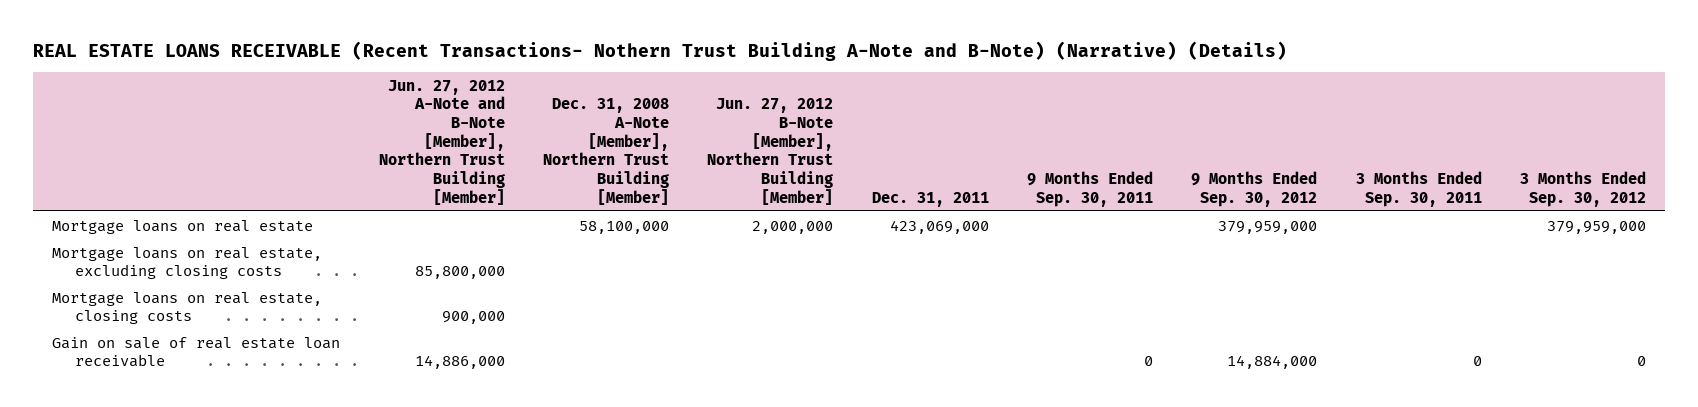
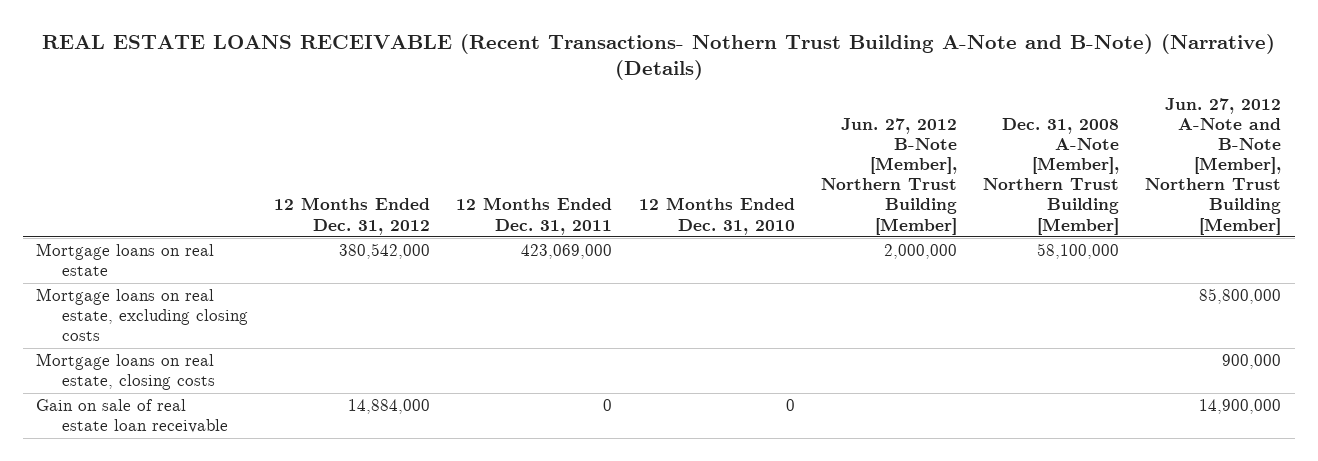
- | Jun. 27, 2012 A-Note and B-Note [Member], Northern Trust Building [Member] | Dec. 31, 2008 A-Note [Member], Northern Trust Building [Member] | Jun. 27, 2012 B-Note [Member], Northern Trust Building [Member] | Dec. 31, 2011 | 9 Months Ended Sep. 30, 2011 | 9 Months Ended Sep. 30, 2012 | 3 Months Ended Sep. 30, 2011 | 3 Months Ended Sep. 30, 2012
+ | 12 Months Ended Dec. 31, 2012 | 12 Months Ended Dec. 31, 2011 | 12 Months Ended Dec. 31, 2010 | Jun. 27, 2012 B-Note [Member], Northern Trust Building [Member] | Dec. 31, 2008 A-Note [Member], Northern Trust Building [Member] | Jun. 27, 2012 A-Note and B-Note [Member], Northern Trust Building [Member]
- Gain on sale of real estate loan receivable | 14,886,000 | | | | 0 | 14,884,000 | 0 | 0
+ Gain on sale of real estate loan receivable | 14,884,000 | 0 | 0 | | | 14,900,000

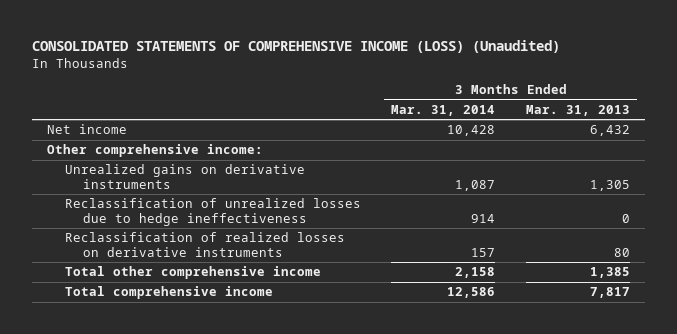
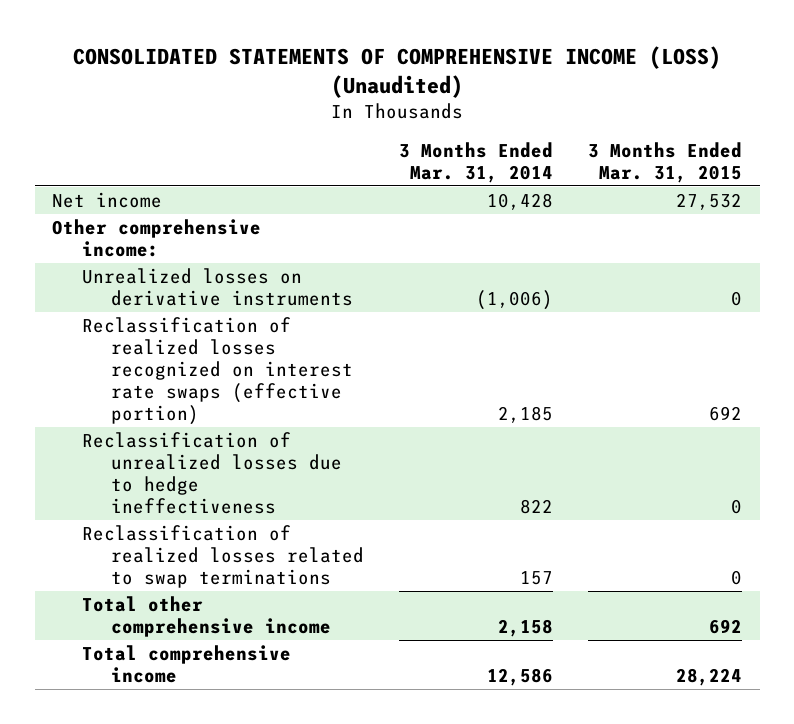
- | 3 Months Ended Mar. 31, 2014 | 3 Months Ended Mar. 31, 2013
+ | 3 Months Ended Mar. 31, 2014 | 3 Months Ended Mar. 31, 2015
- Unrealized gains on derivative instruments | 1,087 | 1,305
- Reclassification of unrealized losses due to hedge ineffectiveness | 914 | 0
- Reclassification of realized losses on derivative instruments | 157 | 80
+ Unrealized losses on derivative instruments | (1,006) | 0
+ Reclassification of realized losses recognized on interest rate swaps (effective portion) | 2,185 | 692
+ Reclassification of unrealized losses due to hedge ineffectiveness | 822 | 0
+ Reclassification of realized losses related to swap terminations | 157 | 0

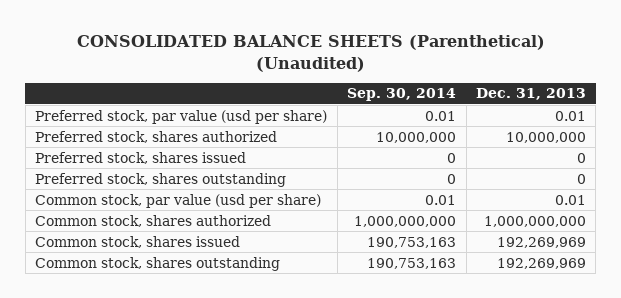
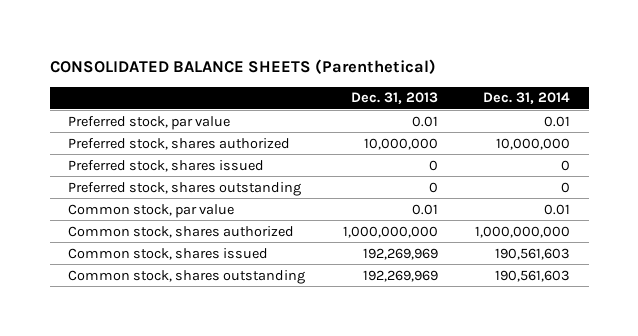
- CONSOLIDATED BALANCE SHEETS (Parenthetical) (Unaudited)
+ CONSOLIDATED BALANCE SHEETS (Parenthetical)
- | Sep. 30, 2014 | Dec. 31, 2013
+ | Dec. 31, 2013 | Dec. 31, 2014
- Preferred stock, par value (usd per share) | 0.01 | 0.01
+ Preferred stock, par value | 0.01 | 0.01
- Common stock, par value (usd per share) | 0.01 | 0.01
+ Common stock, par value | 0.01 | 0.01

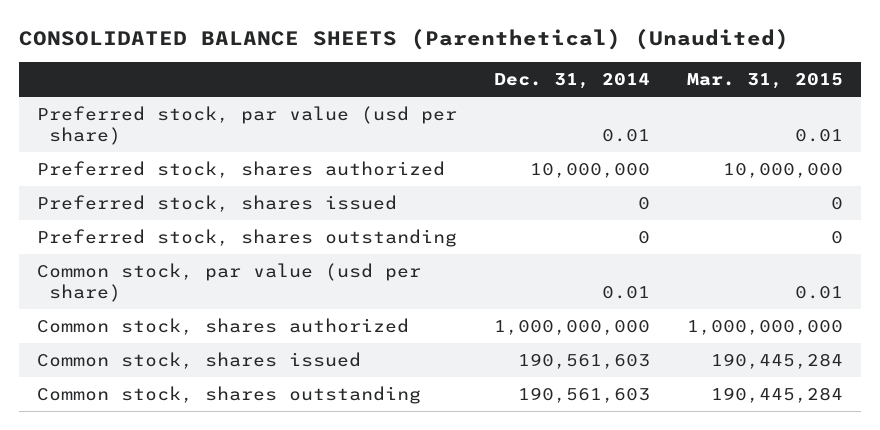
- CONSOLIDATED BALANCE SHEETS (Parenthetical)
+ CONSOLIDATED BALANCE SHEETS (Parenthetical) (Unaudited)
- | Dec. 31, 2013 | Dec. 31, 2014
+ | Dec. 31, 2014 | Mar. 31, 2015
- Preferred stock, par value | 0.01 | 0.01
+ Preferred stock, par value (usd per share) | 0.01 | 0.01
- Common stock, par value | 0.01 | 0.01
+ Common stock, par value (usd per share) | 0.01 | 0.01

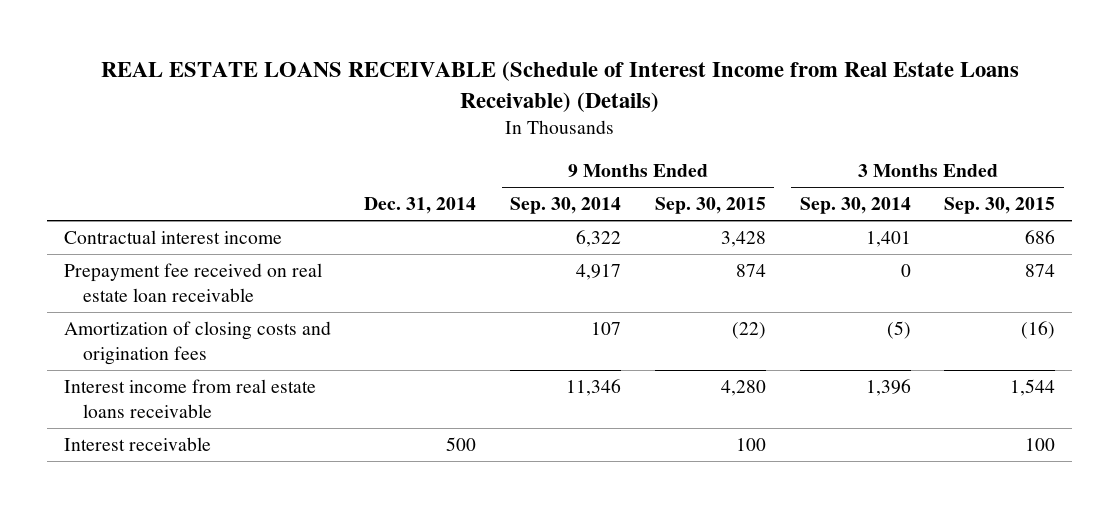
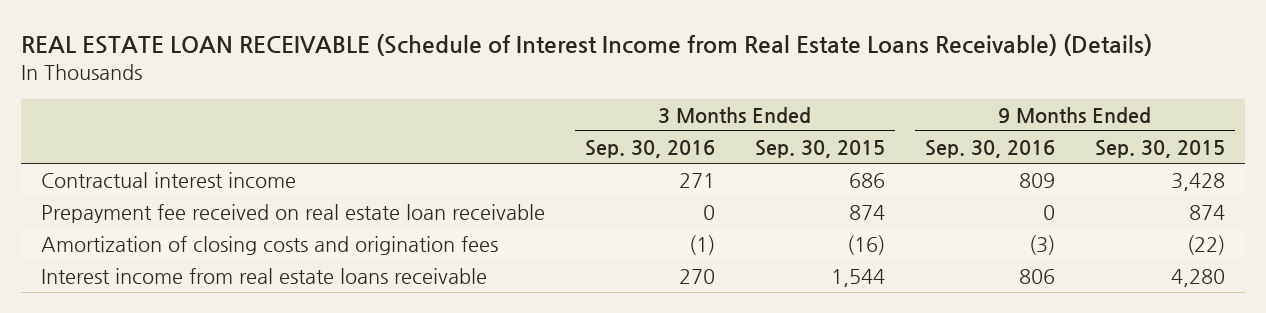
- REAL ESTATE LOANS RECEIVABLE (Schedule of Interest Income from Real Estate Loans Receivable) (Details)
+ REAL ESTATE LOAN RECEIVABLE (Schedule of Interest Income from Real Estate Loans Receivable) (Details)
- | Dec. 31, 2014 | 9 Months Ended Sep. 30, 2014 | 9 Months Ended Sep. 30, 2015 | 3 Months Ended Sep. 30, 2014 | 3 Months Ended Sep. 30, 2015
+ | 3 Months Ended Sep. 30, 2016 | 3 Months Ended Sep. 30, 2015 | 9 Months Ended Sep. 30, 2016 | 9 Months Ended Sep. 30, 2015
- Interest receivable | 500 | | 100 | | 100

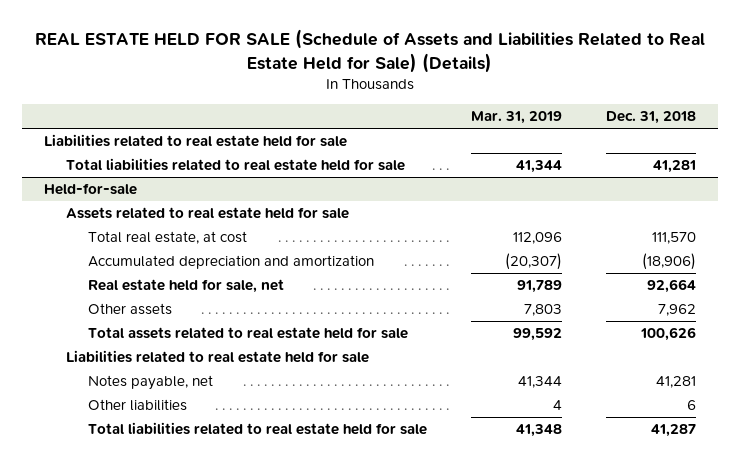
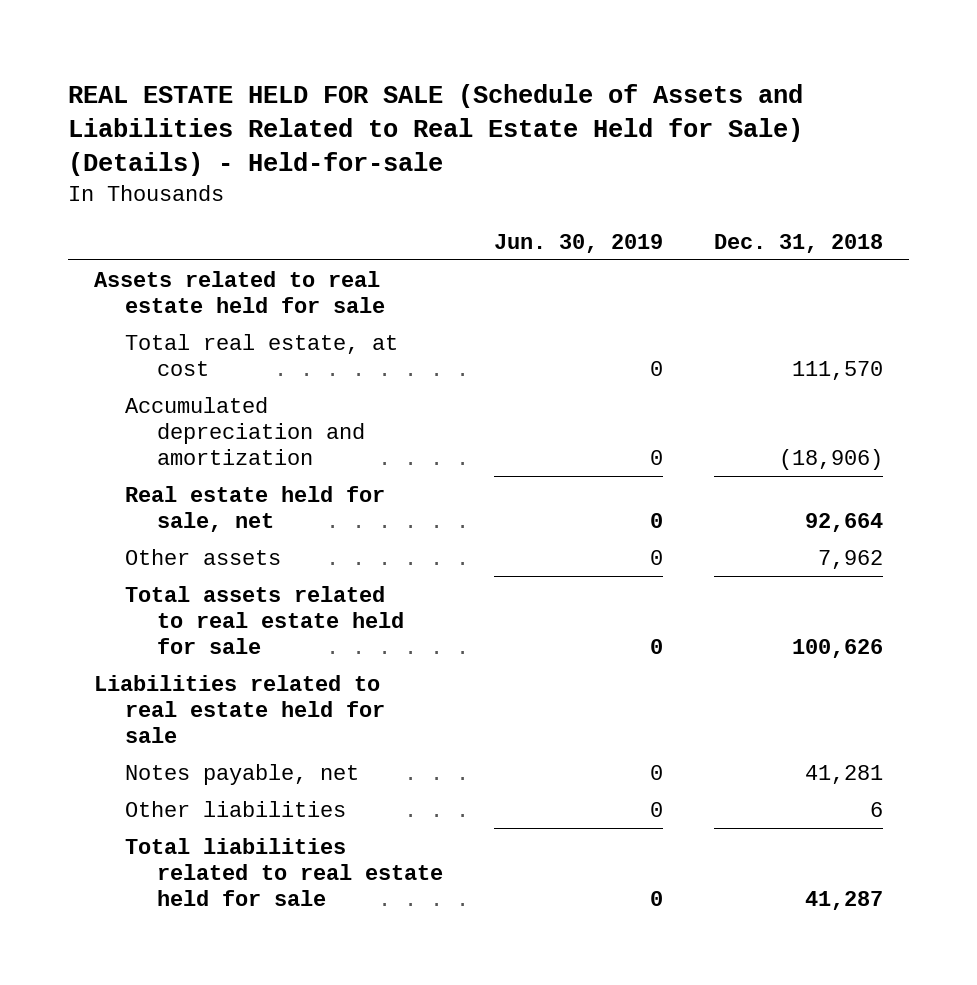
- REAL ESTATE HELD FOR SALE (Schedule of Assets and Liabilities Related to Real Estate Held for Sale) (Details)
+ REAL ESTATE HELD FOR SALE (Schedule of Assets and Liabilities Related to Real Estate Held for Sale) (Details) - Held-for-sale
- | Mar. 31, 2019 | Dec. 31, 2018
+ | Jun. 30, 2019 | Dec. 31, 2018
- Liabilities related to real estate held for sale
- Total liabilities related to real estate held for sale | 41,344 | 41,281
- Held-for-sale

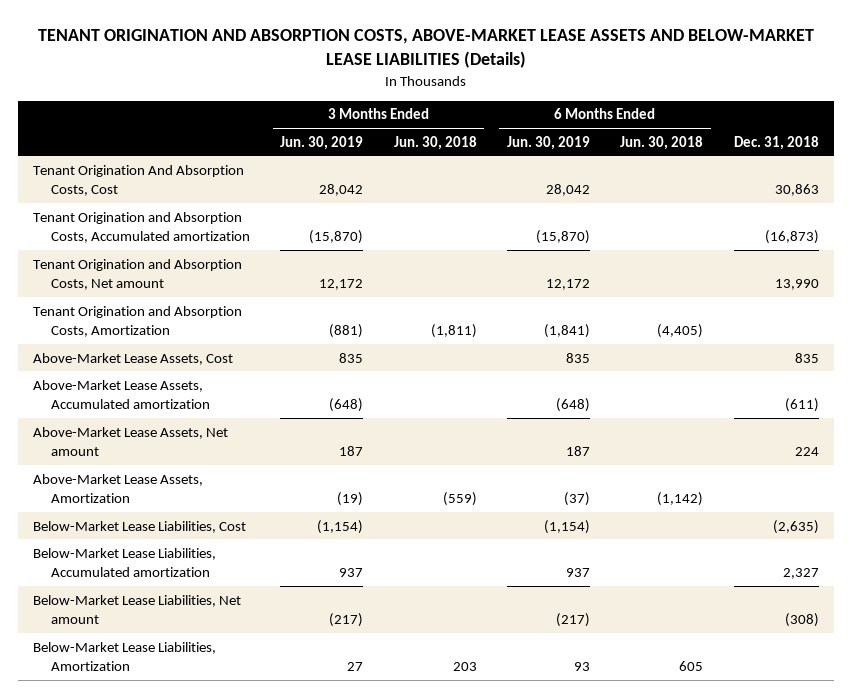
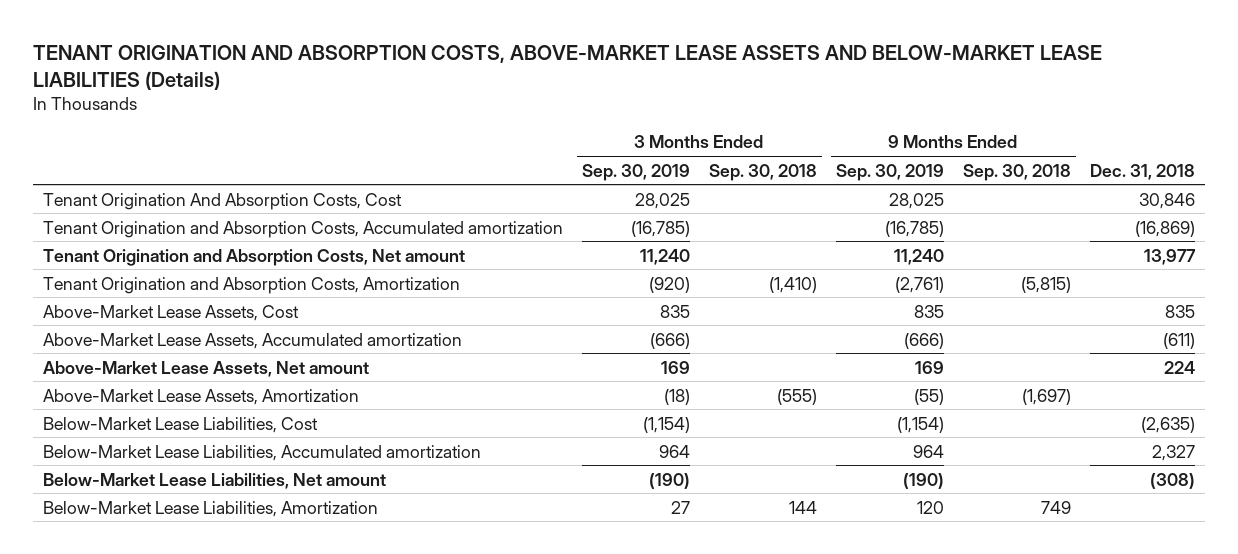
- | 3 Months Ended Jun. 30, 2019 | 3 Months Ended Jun. 30, 2018 | 6 Months Ended Jun. 30, 2019 | 6 Months Ended Jun. 30, 2018 | Dec. 31, 2018
+ | 3 Months Ended Sep. 30, 2019 | 3 Months Ended Sep. 30, 2018 | 9 Months Ended Sep. 30, 2019 | 9 Months Ended Sep. 30, 2018 | Dec. 31, 2018
- Tenant Origination And Absorption Costs, Cost | 28,042 | | 28,042 | | 30,863
- Tenant Origination and Absorption Costs, Accumulated amortization | (15,870) | | (15,870) | | (16,873)
- Tenant Origination and Absorption Costs, Net amount | 12,172 | | 12,172 | | 13,990
+ Tenant Origination And Absorption Costs, Cost | 28,025 | | 28,025 | | 30,846
+ Tenant Origination and Absorption Costs, Accumulated amortization | (16,785) | | (16,785) | | (16,869)
+ Tenant Origination and Absorption Costs, Net amount | 11,240 | | 11,240 | | 13,977

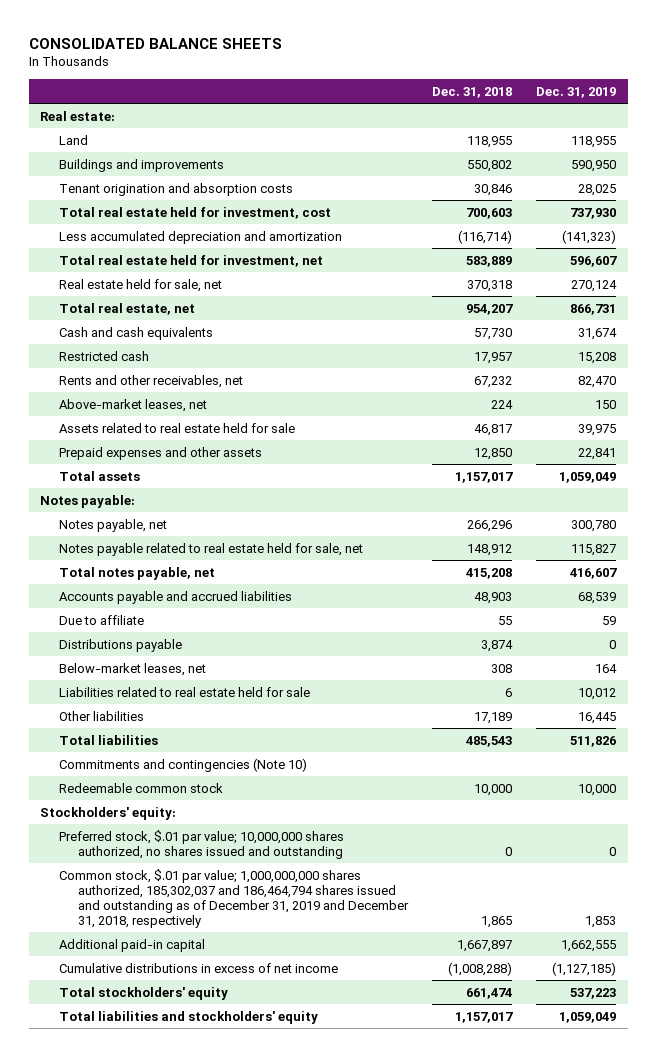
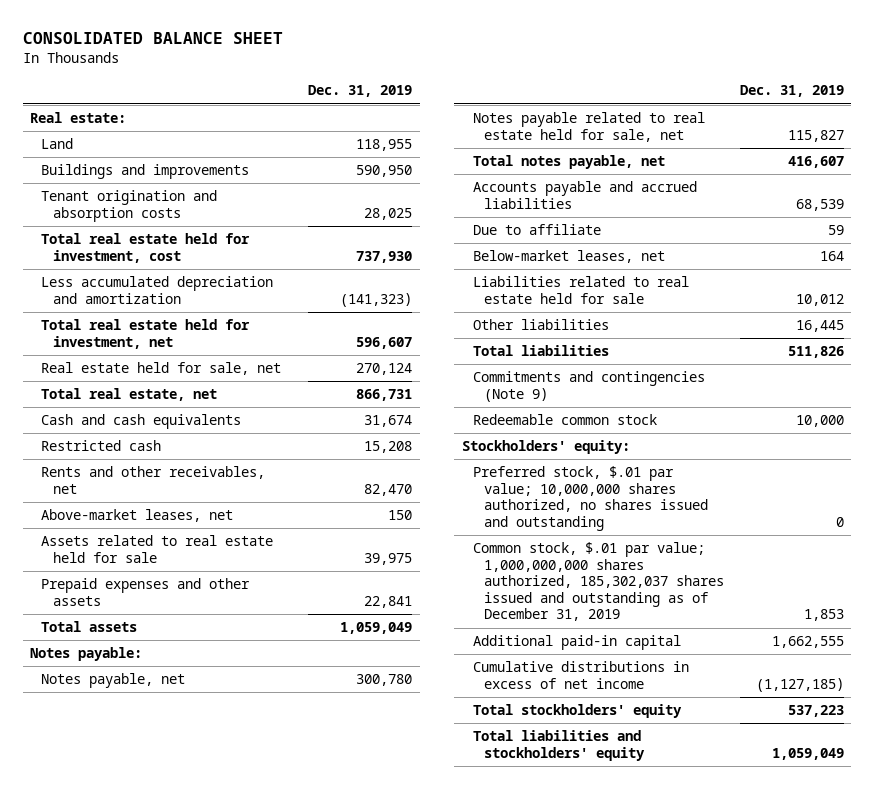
- CONSOLIDATED BALANCE SHEETS
+ CONSOLIDATED BALANCE SHEET
- | Dec. 31, 2018 | Dec. 31, 2019
+ | Dec. 31, 2019
- Distributions payable | 3,874 | 0
- Commitments and contingencies (Note 10)
+ Commitments and contingencies (Note 9)
- Common stock, $.01 par value; 1,000,000,000 shares authorized, 185,302,037 and 186,464,794 shares issued and outstanding as of December 31, 2019 and December 31, 2018, respectively | 1,865 | 1,853
+ Common stock, $.01 par value; 1,000,000,000 shares authorized, 185,302,037 shares issued and outstanding as of December 31, 2019 | 1,853

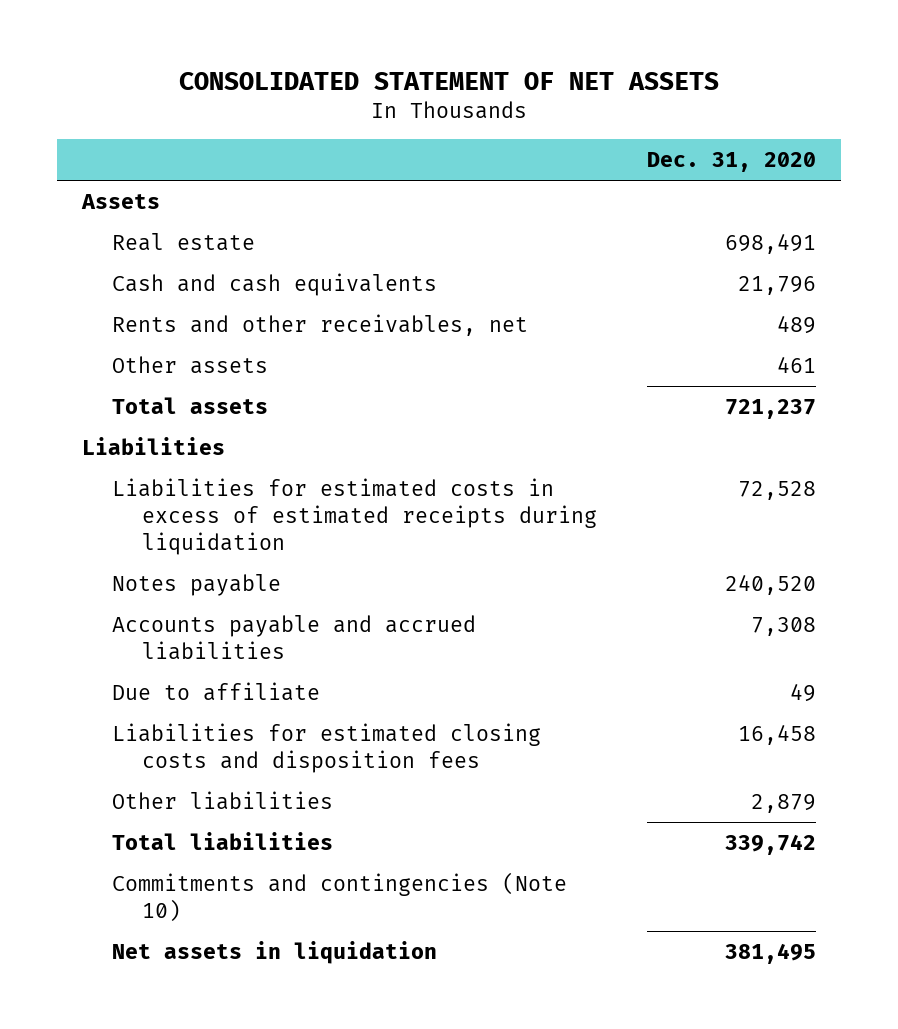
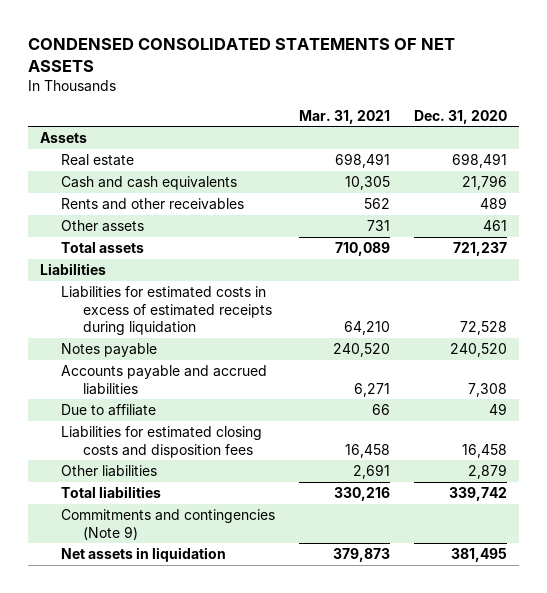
- CONSOLIDATED STATEMENT OF NET ASSETS
+ CONDENSED CONSOLIDATED STATEMENTS OF NET ASSETS
- | Dec. 31, 2020
+ | Mar. 31, 2021 | Dec. 31, 2020
- Rents and other receivables, net | 489
+ Rents and other receivables | 562 | 489
- Commitments and contingencies (Note 10)
+ Commitments and contingencies (Note 9)

